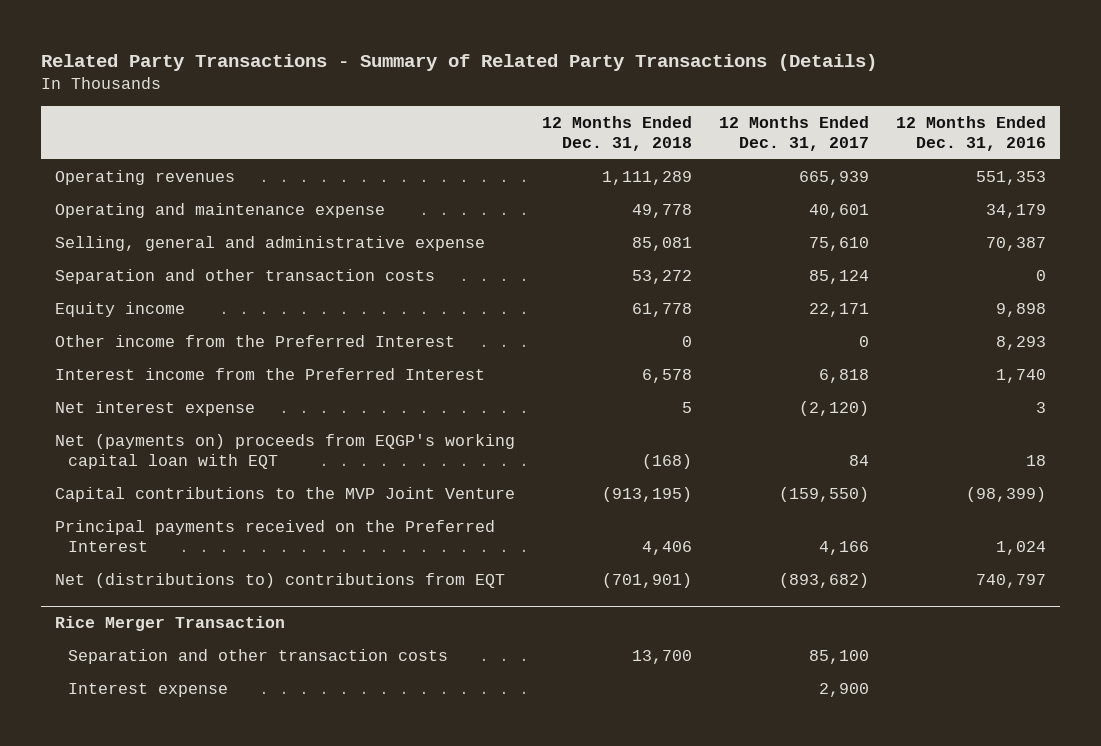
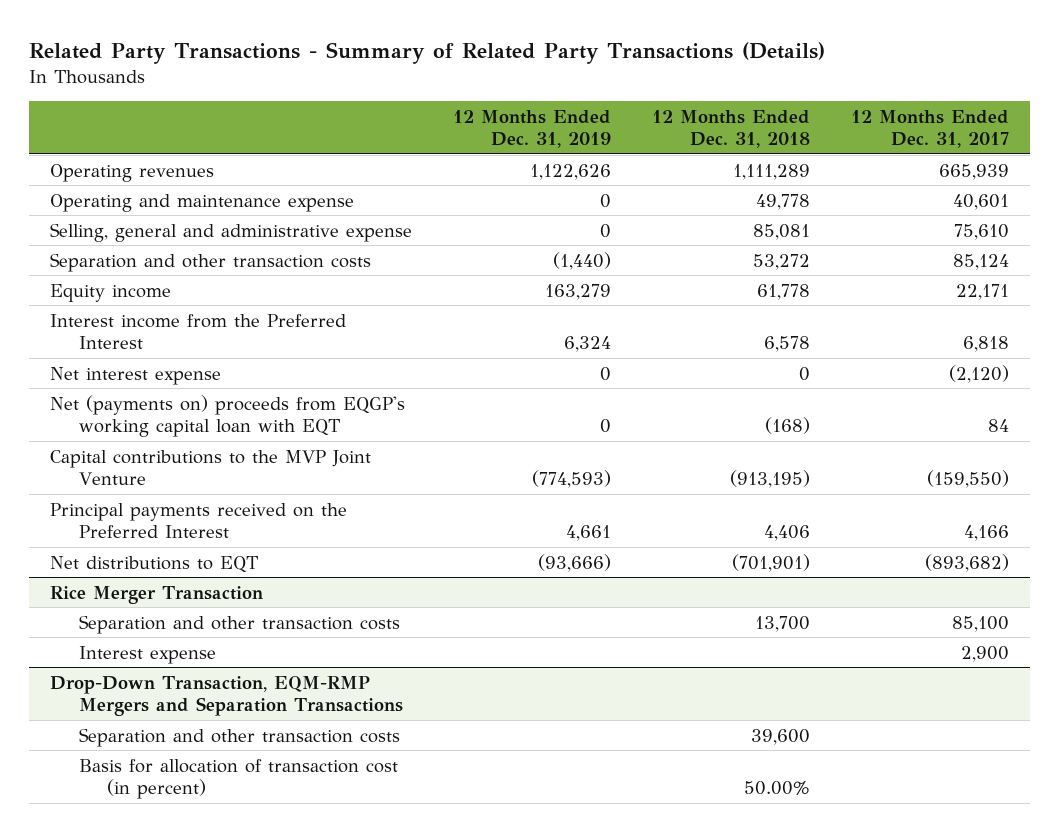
- | 12 Months Ended Dec. 31, 2018 | 12 Months Ended Dec. 31, 2017 | 12 Months Ended Dec. 31, 2016
+ | 12 Months Ended Dec. 31, 2019 | 12 Months Ended Dec. 31, 2018 | 12 Months Ended Dec. 31, 2017
- Other income from the Preferred Interest | 0 | 0 | 8,293
- Net interest expense | 5 | (2,120) | 3
+ Net interest expense | 0 | 0 | (2,120)
- Net (distributions to) contributions from EQT | (701,901) | (893,682) | 740,797
+ Net distributions to EQT | (93,666) | (701,901) | (893,682)
+ Drop-Down Transaction, EQM-RMP Mergers and Separation Transactions
+ Separation and other transaction costs | | 39,600 |
+ Basis for allocation of transaction cost (in percent) | | 50.00% |

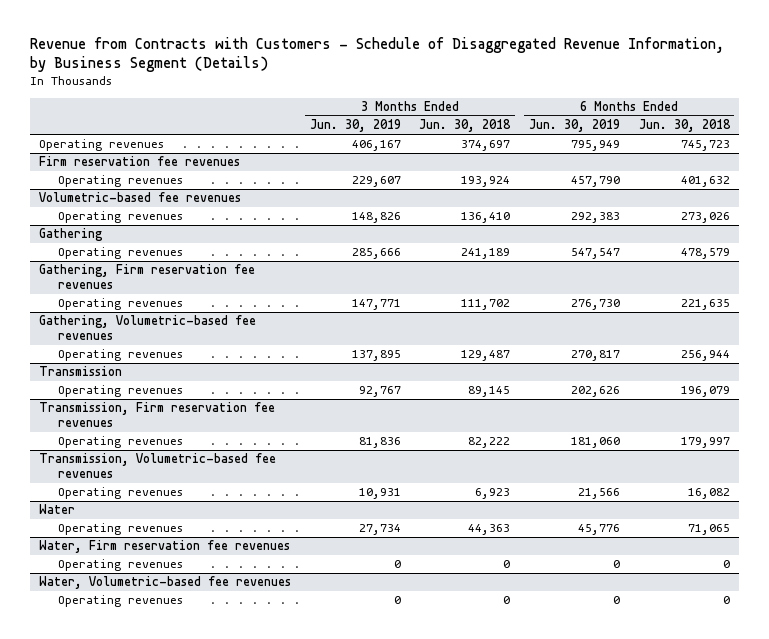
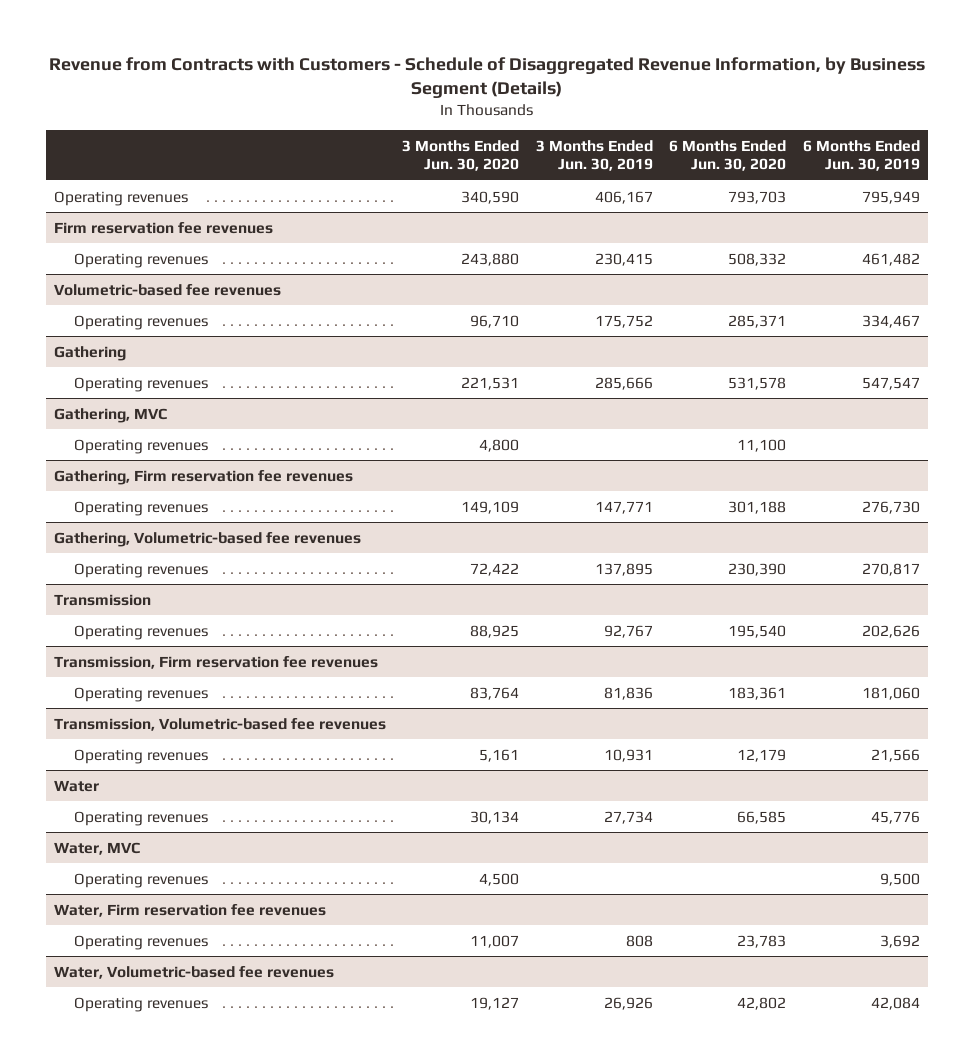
- | 3 Months Ended Jun. 30, 2019 | 3 Months Ended Jun. 30, 2018 | 6 Months Ended Jun. 30, 2019 | 6 Months Ended Jun. 30, 2018
+ | 3 Months Ended Jun. 30, 2020 | 3 Months Ended Jun. 30, 2019 | 6 Months Ended Jun. 30, 2020 | 6 Months Ended Jun. 30, 2019
@ Firm reservation fee revenues
- Operating revenues | 229,607 | 193,924 | 457,790 | 401,632
+ Operating revenues | 243,880 | 230,415 | 508,332 | 461,482
@ Volumetric-based fee revenues
- Operating revenues | 148,826 | 136,410 | 292,383 | 273,026
+ Operating revenues | 96,710 | 175,752 | 285,371 | 334,467
+ Gathering, MVC
+ Operating revenues | 4,800 | | 11,100 |
+ Water, MVC
+ Operating revenues | 4,500 | | | 9,500
@ Water, Firm reservation fee revenues
- Operating revenues | 0 | 0 | 0 | 0
+ Operating revenues | 11,007 | 808 | 23,783 | 3,692
@ Water, Volumetric-based fee revenues
- Operating revenues | 0 | 0 | 0 | 0
+ Operating revenues | 19,127 | 26,926 | 42,802 | 42,084

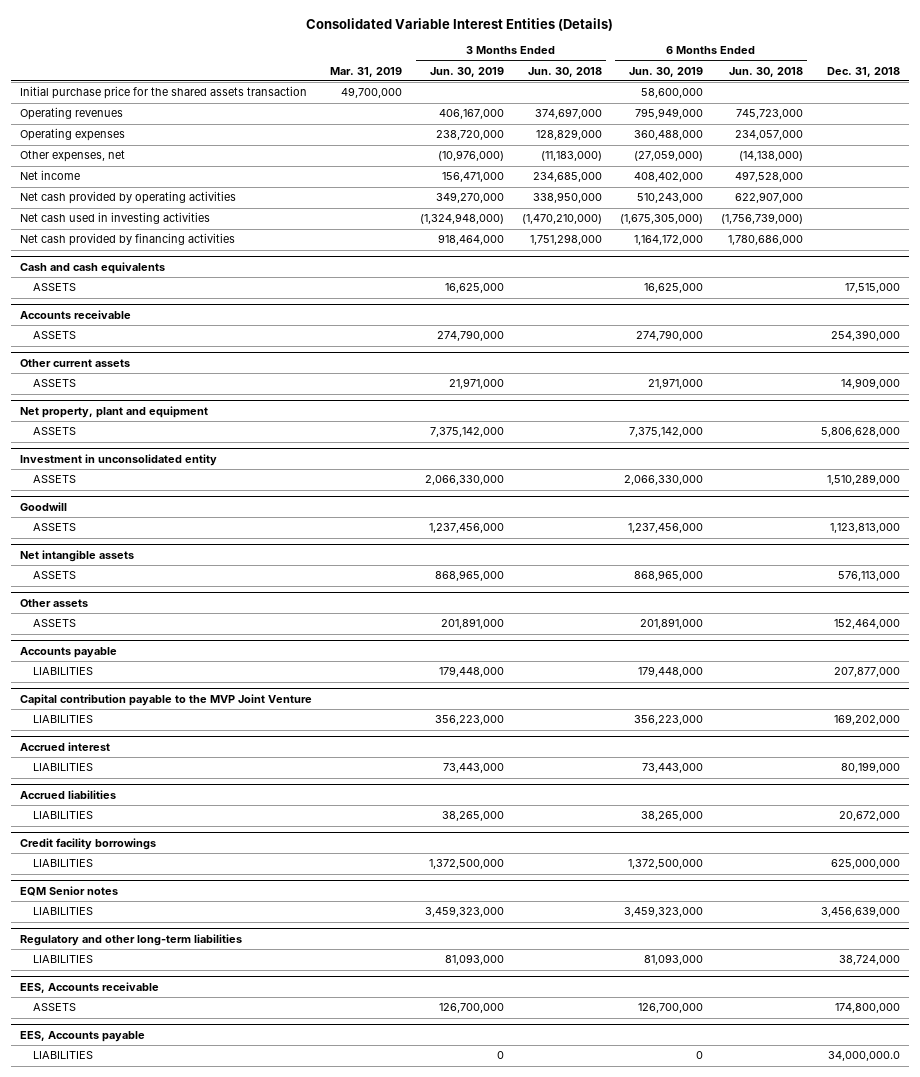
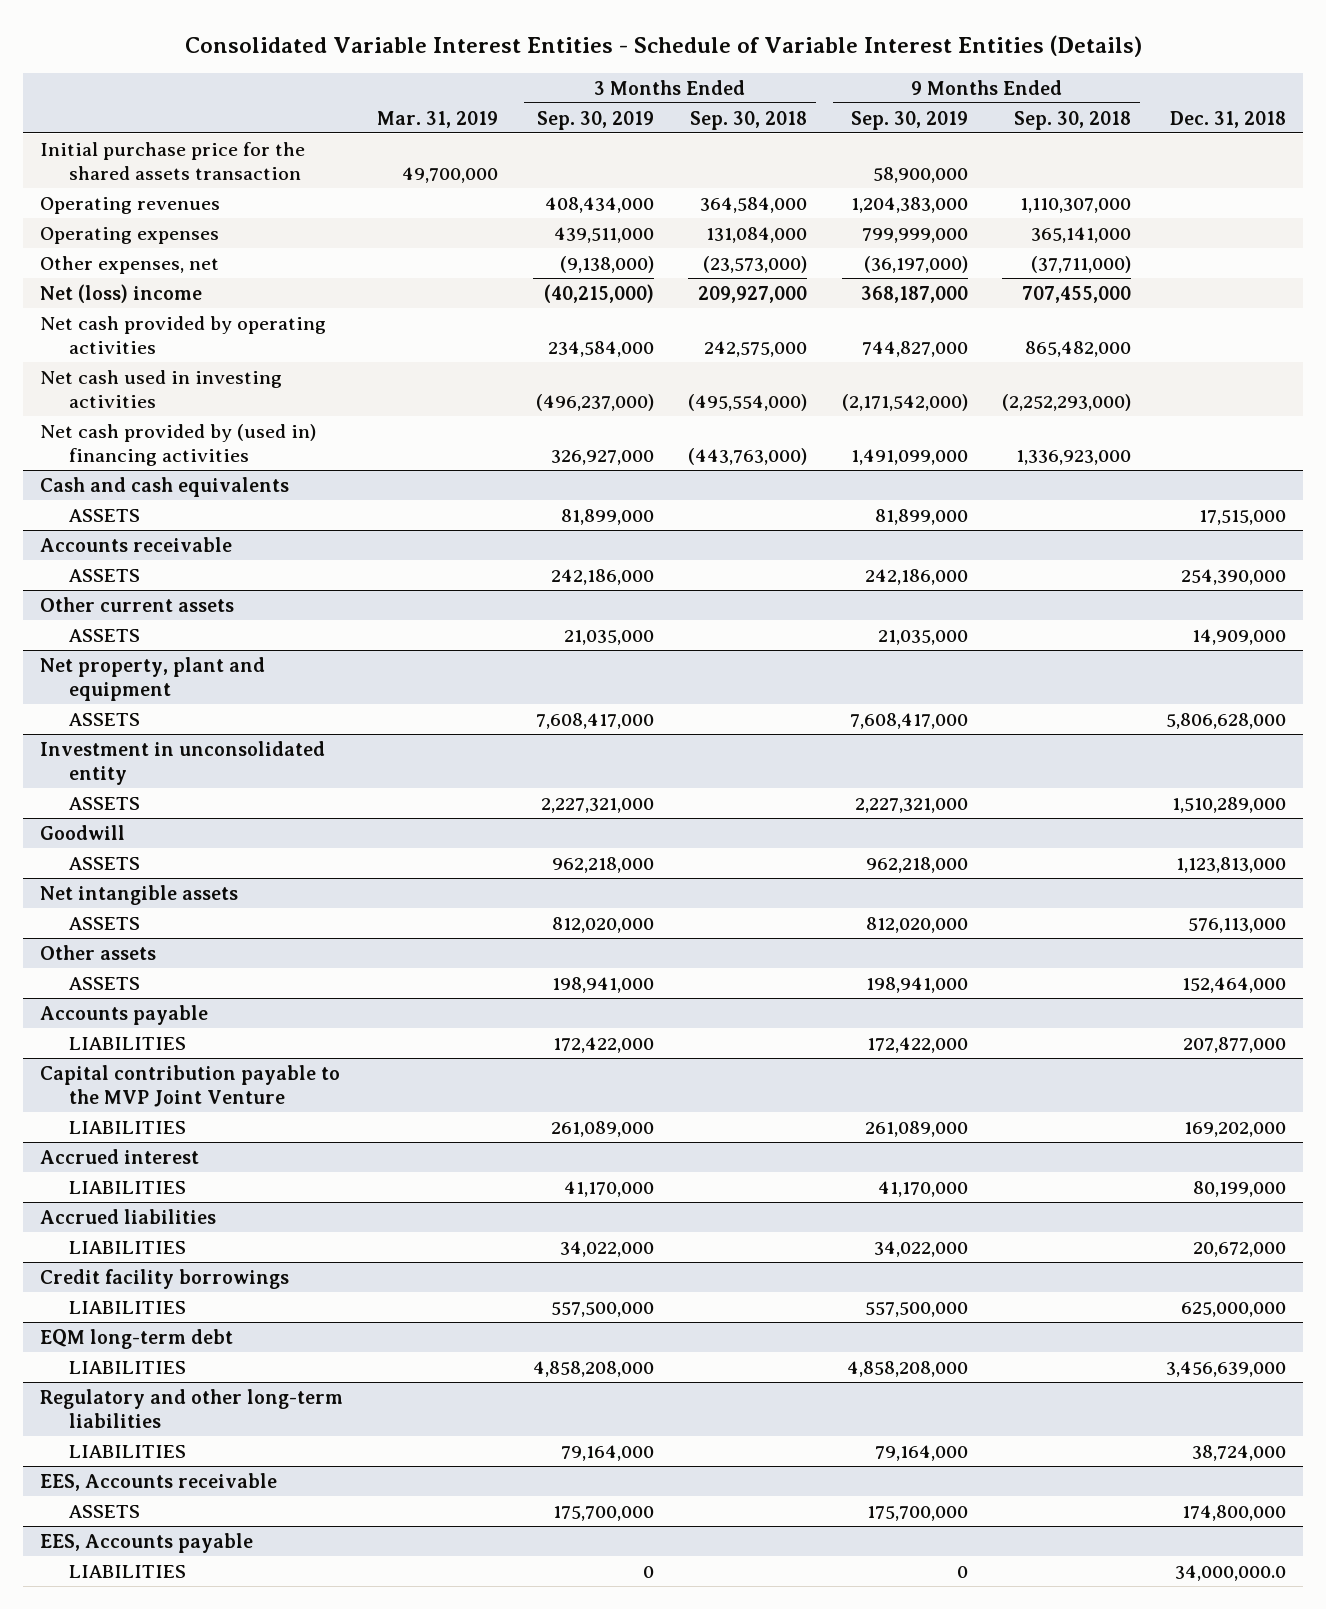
- Consolidated Variable Interest Entities (Details)
+ Consolidated Variable Interest Entities - Schedule of Variable Interest Entities (Details)
- | Mar. 31, 2019 | 3 Months Ended Jun. 30, 2019 | 3 Months Ended Jun. 30, 2018 | 6 Months Ended Jun. 30, 2019 | 6 Months Ended Jun. 30, 2018 | Dec. 31, 2018
+ | Mar. 31, 2019 | 3 Months Ended Sep. 30, 2019 | 3 Months Ended Sep. 30, 2018 | 9 Months Ended Sep. 30, 2019 | 9 Months Ended Sep. 30, 2018 | Dec. 31, 2018
- Net income | | 156,471,000 | 234,685,000 | 408,402,000 | 497,528,000 |
+ Net (loss) income | | (40,215,000) | 209,927,000 | 368,187,000 | 707,455,000 |
- Net cash provided by financing activities | | 918,464,000 | 1,751,298,000 | 1,164,172,000 | 1,780,686,000 |
+ Net cash provided by (used in) financing activities | | 326,927,000 | (443,763,000) | 1,491,099,000 | 1,336,923,000 |
- EQM Senior notes
+ EQM long-term debt

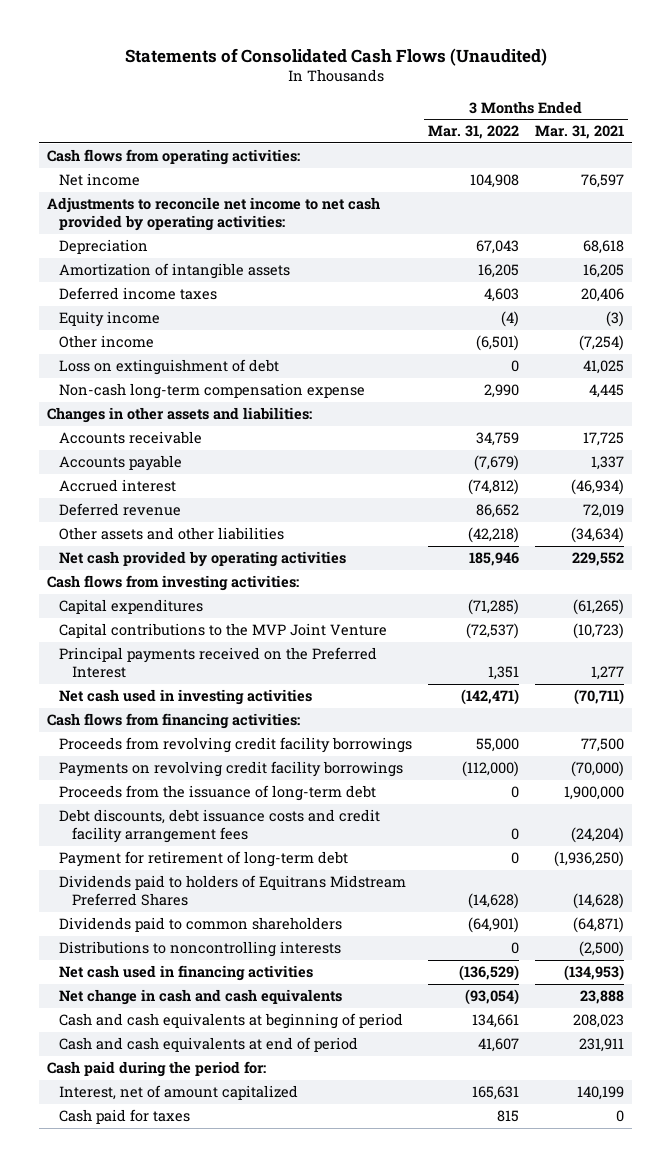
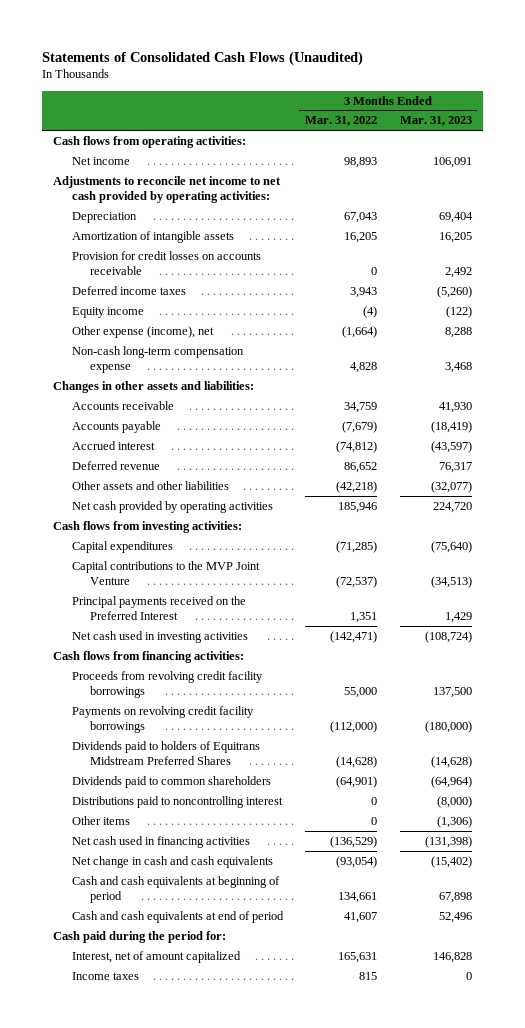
- | 3 Months Ended Mar. 31, 2022 | 3 Months Ended Mar. 31, 2021
+ | 3 Months Ended Mar. 31, 2022 | 3 Months Ended Mar. 31, 2023
- Net income | 104,908 | 76,597
+ Net income | 98,893 | 106,091
- Deferred income taxes | 4,603 | 20,406
+ Provision for credit losses on accounts receivable | 0 | 2,492
+ Deferred income taxes | 3,943 | (5,260)
- Other income | (6,501) | (7,254)
- Loss on extinguishment of debt | 0 | 41,025
- Non-cash long-term compensation expense | 2,990 | 4,445
+ Other expense (income), net | (1,664) | 8,288
+ Non-cash long-term compensation expense | 4,828 | 3,468
- Proceeds from the issuance of long-term debt | 0 | 1,900,000
- Debt discounts, debt issuance costs and credit facility arrangement fees | 0 | (24,204)
- Payment for retirement of long-term debt | 0 | (1,936,250)
- Distributions to noncontrolling interests | 0 | (2,500)
+ Distributions paid to noncontrolling interest | 0 | (8,000)
+ Other items | 0 | (1,306)
- Cash paid for taxes | 815 | 0
+ Income taxes | 815 | 0

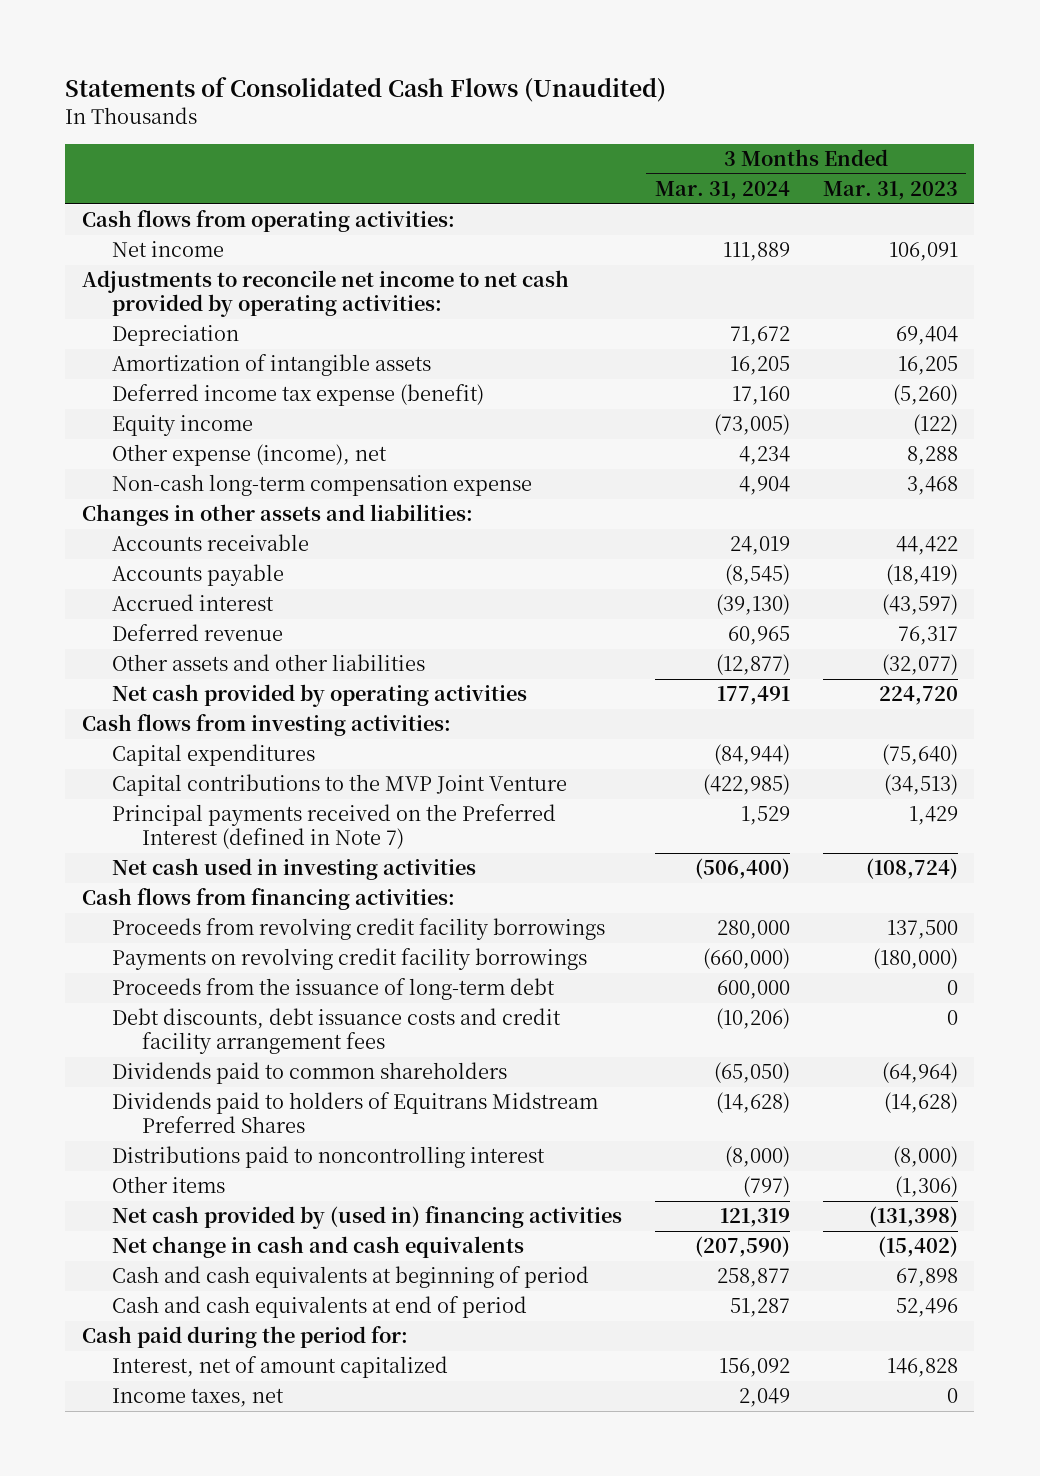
- | 3 Months Ended Mar. 31, 2022 | 3 Months Ended Mar. 31, 2023
+ | 3 Months Ended Mar. 31, 2024 | 3 Months Ended Mar. 31, 2023
- Provision for credit losses on accounts receivable | 0 | 2,492
- Deferred income taxes | 3,943 | (5,260)
+ Deferred income tax expense (benefit) | 17,160 | (5,260)
- Accounts receivable | 34,759 | 41,930
+ Accounts receivable | 24,019 | 44,422
- Principal payments received on the Preferred Interest | 1,351 | 1,429
+ Principal payments received on the Preferred Interest (defined in Note 7) | 1,529 | 1,429
+ Proceeds from the issuance of long-term debt | 600,000 | 0
+ Debt discounts, debt issuance costs and credit facility arrangement fees | (10,206) | 0
moved down: Dividends paid to holders of Equitrans Midstream Preferred Shares | (14,628) | (14,628)
- Net cash used in financing activities | (136,529) | (131,398)
+ Net cash provided by (used in) financing activities | 121,319 | (131,398)
- Income taxes | 815 | 0
+ Income taxes, net | 2,049 | 0

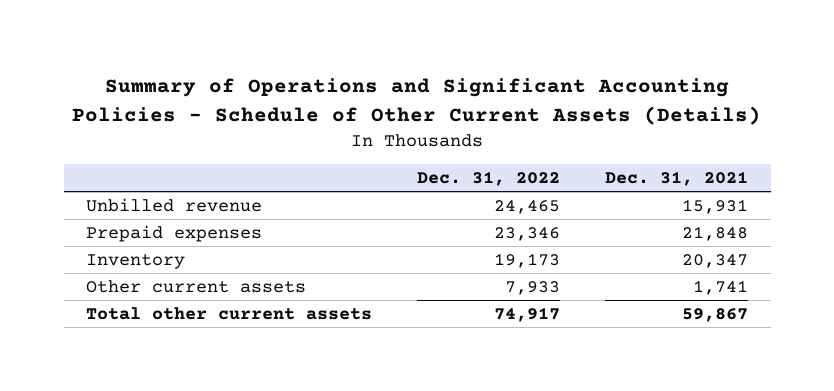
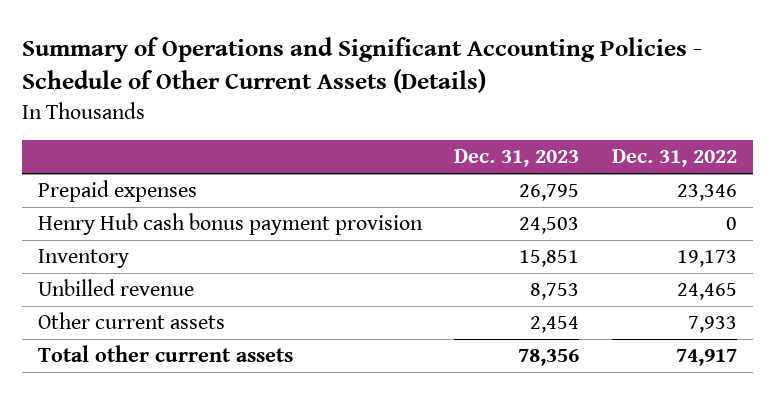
- | Dec. 31, 2022 | Dec. 31, 2021
+ | Dec. 31, 2023 | Dec. 31, 2022
+ Henry Hub cash bonus payment provision | 24,503 | 0
moved down: Unbilled revenue | 8,753 | 24,465

